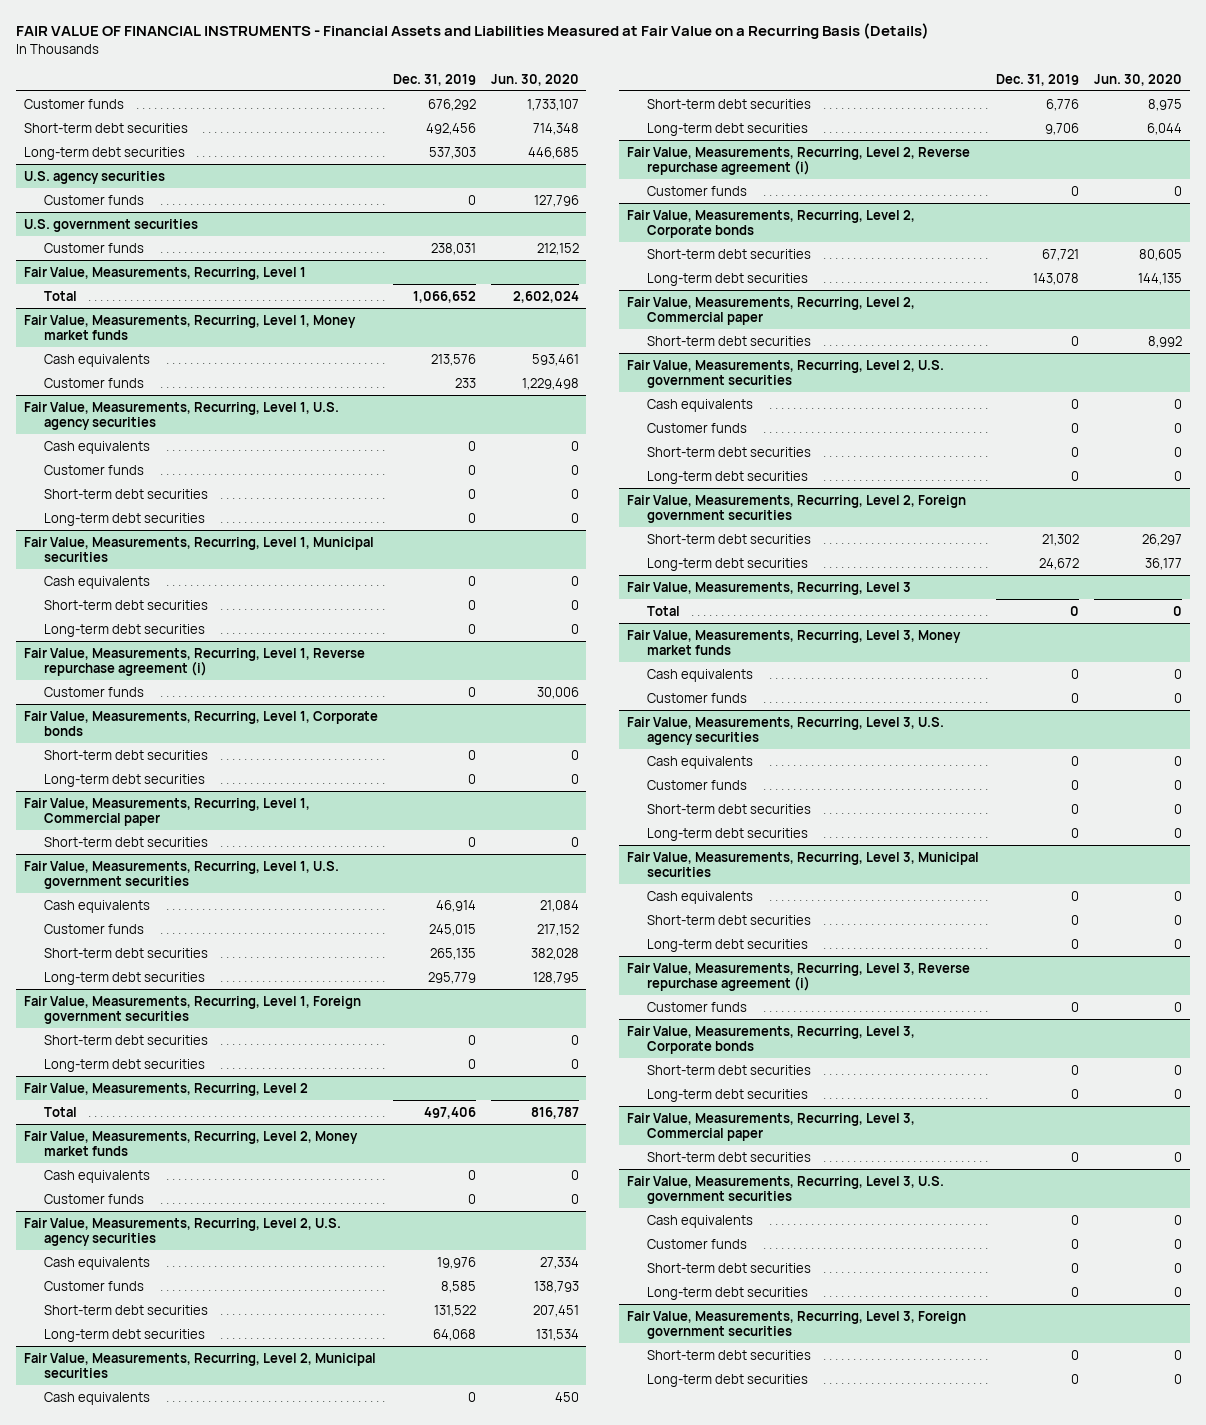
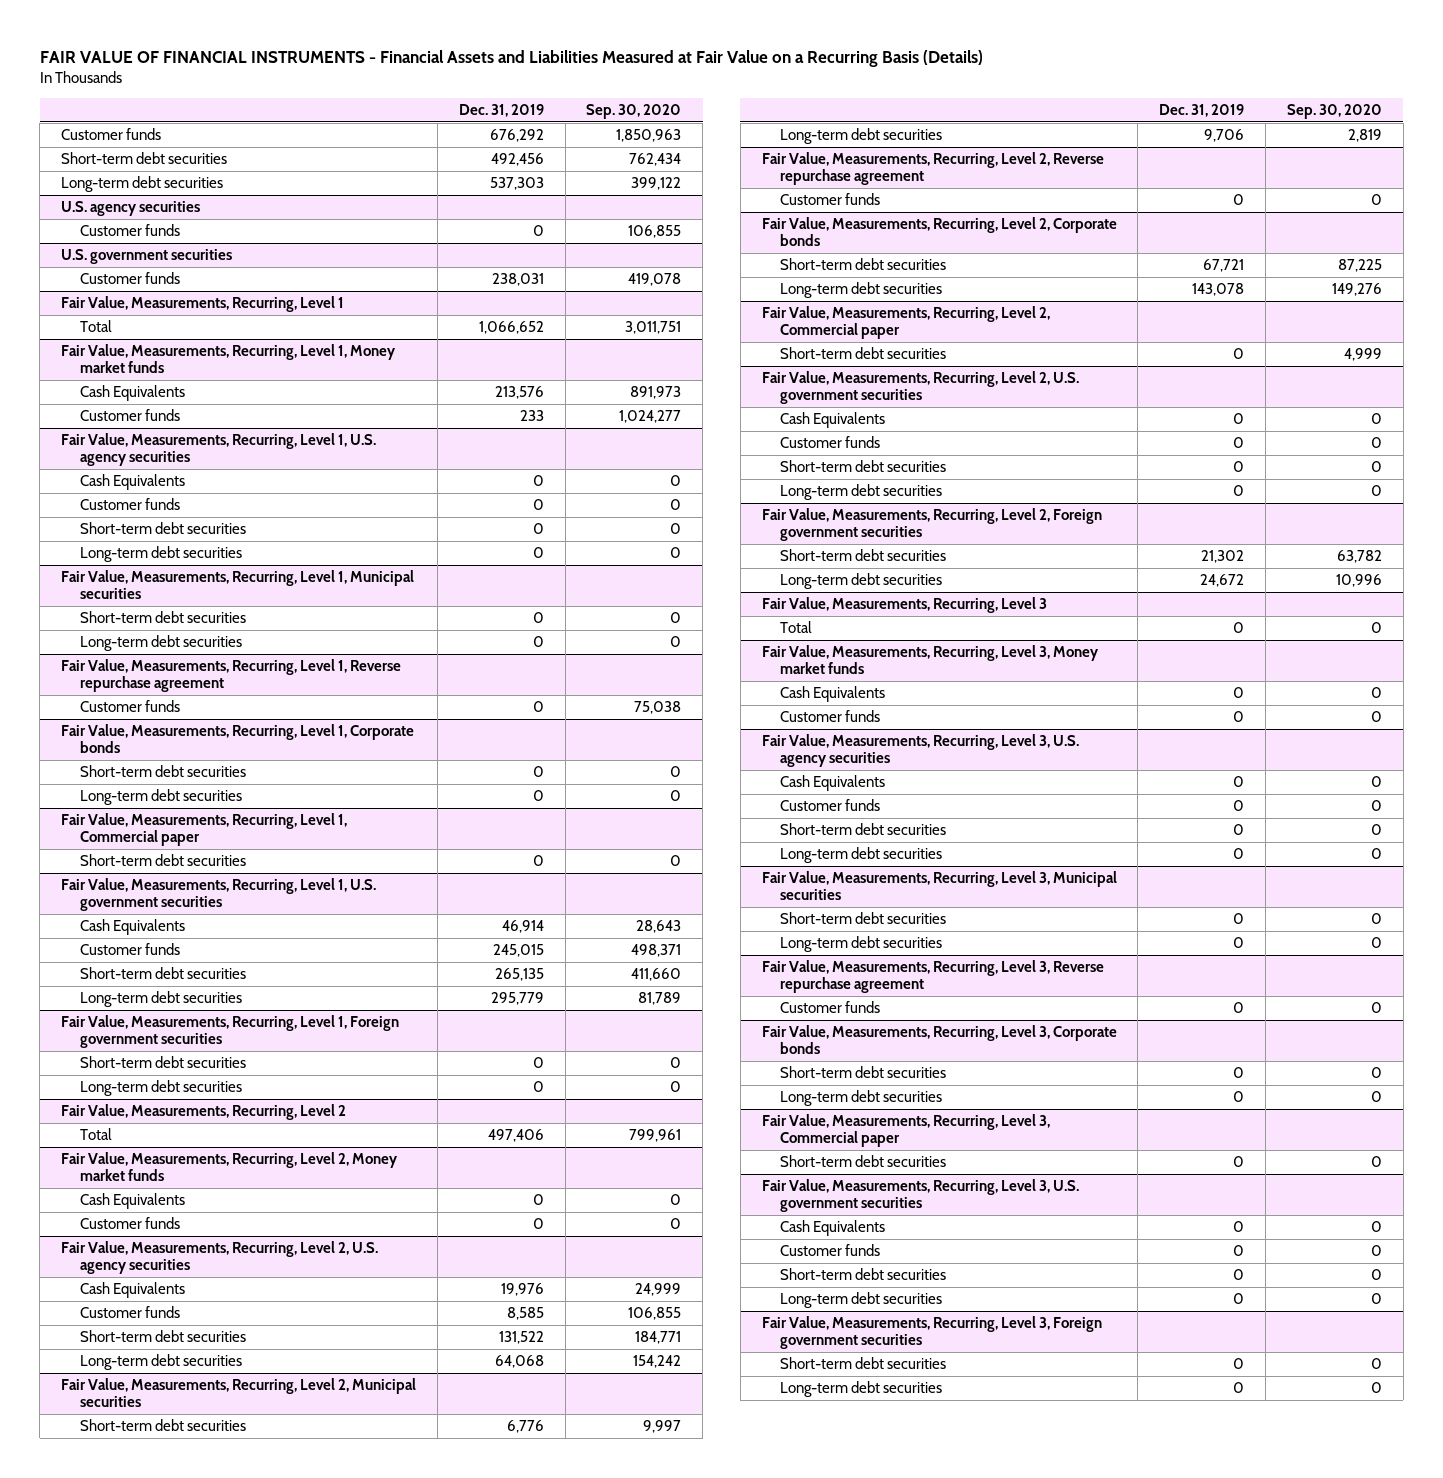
- | Dec. 31, 2019 | Jun. 30, 2020
+ | Dec. 31, 2019 | Sep. 30, 2020
@ Fair Value, Measurements, Recurring, Level 1, Money market funds
- Cash equivalents | 213,576 | 593,461
+ Cash Equivalents | 213,576 | 891,973
@ Fair Value, Measurements, Recurring, Level 1, U.S. agency securities
- Cash equivalents | 0 | 0
+ Cash Equivalents | 0 | 0
@ Fair Value, Measurements, Recurring, Level 1, Municipal securities
- Cash equivalents | 0 | 0
- Fair Value, Measurements, Recurring, Level 1, Reverse repurchase agreement (i)
+ Fair Value, Measurements, Recurring, Level 1, Reverse repurchase agreement
@ Fair Value, Measurements, Recurring, Level 1, U.S. government securities
- Cash equivalents | 46,914 | 21,084
+ Cash Equivalents | 46,914 | 28,643
@ Fair Value, Measurements, Recurring, Level 2, Money market funds
- Cash equivalents | 0 | 0
+ Cash Equivalents | 0 | 0
@ Fair Value, Measurements, Recurring, Level 2, U.S. agency securities
- Cash equivalents | 19,976 | 27,334
+ Cash Equivalents | 19,976 | 24,999
@ Fair Value, Measurements, Recurring, Level 2, Municipal securities
- Cash equivalents | 0 | 450
- Fair Value, Measurements, Recurring, Level 2, Reverse repurchase agreement (i)
+ Fair Value, Measurements, Recurring, Level 2, Reverse repurchase agreement
@ Fair Value, Measurements, Recurring, Level 2, U.S. government securities
- Cash equivalents | 0 | 0
+ Cash Equivalents | 0 | 0
@ Fair Value, Measurements, Recurring, Level 3, Money market funds
- Cash equivalents | 0 | 0
+ Cash Equivalents | 0 | 0
@ Fair Value, Measurements, Recurring, Level 3, U.S. agency securities
- Cash equivalents | 0 | 0
+ Cash Equivalents | 0 | 0
@ Fair Value, Measurements, Recurring, Level 3, Municipal securities
- Cash equivalents | 0 | 0
- Fair Value, Measurements, Recurring, Level 3, Reverse repurchase agreement (i)
+ Fair Value, Measurements, Recurring, Level 3, Reverse repurchase agreement
@ Fair Value, Measurements, Recurring, Level 3, U.S. government securities
- Cash equivalents | 0 | 0
+ Cash Equivalents | 0 | 0

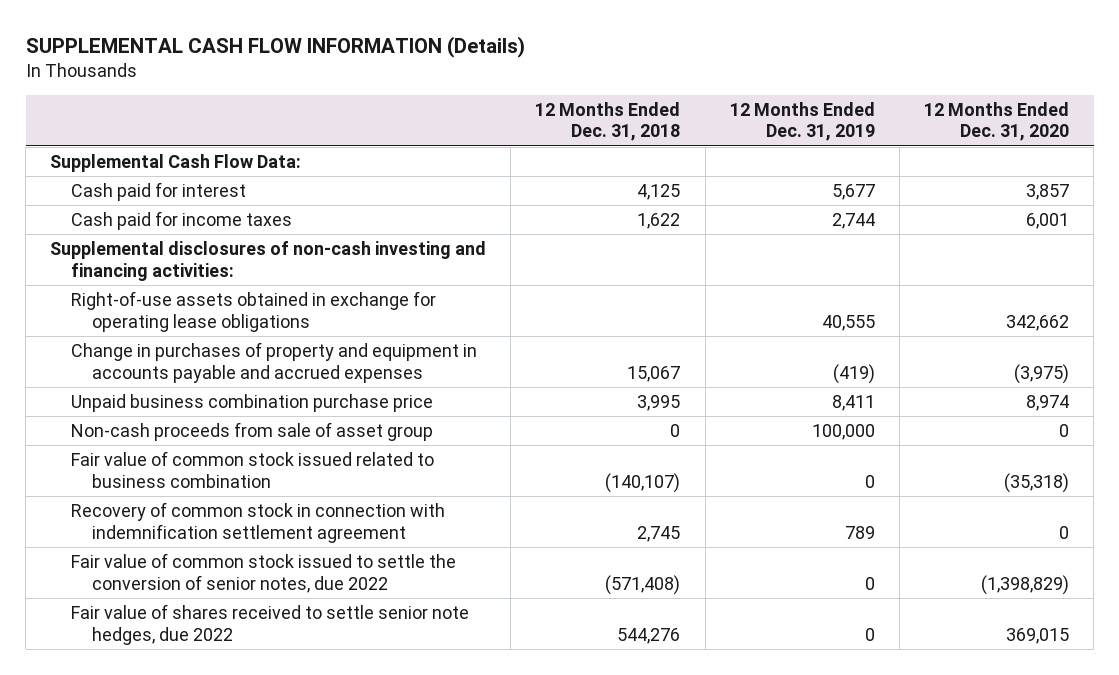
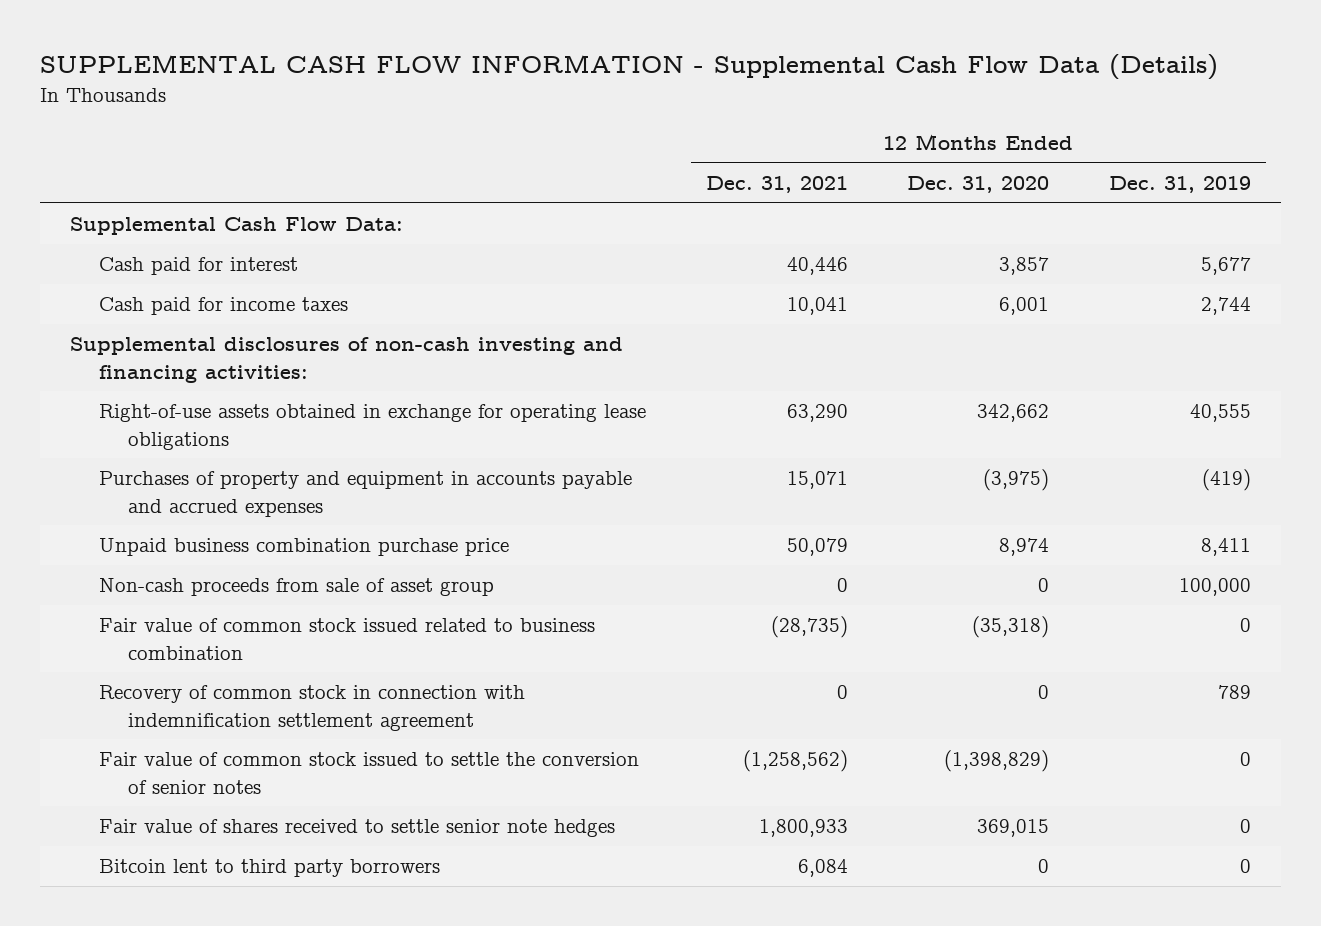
- SUPPLEMENTAL CASH FLOW INFORMATION (Details)
+ SUPPLEMENTAL CASH FLOW INFORMATION - Supplemental Cash Flow Data (Details)
- | 12 Months Ended Dec. 31, 2018 | 12 Months Ended Dec. 31, 2019 | 12 Months Ended Dec. 31, 2020
+ | 12 Months Ended Dec. 31, 2021 | 12 Months Ended Dec. 31, 2020 | 12 Months Ended Dec. 31, 2019
- Change in purchases of property and equipment in accounts payable and accrued expenses | 15,067 | (419) | (3,975)
+ Purchases of property and equipment in accounts payable and accrued expenses | 15,071 | (3,975) | (419)
- Fair value of common stock issued to settle the conversion of senior notes, due 2022 | (571,408) | 0 | (1,398,829)
- Fair value of shares received to settle senior note hedges, due 2022 | 544,276 | 0 | 369,015
+ Fair value of common stock issued to settle the conversion of senior notes | (1,258,562) | (1,398,829) | 0
+ Fair value of shares received to settle senior note hedges | 1,800,933 | 369,015 | 0
+ Bitcoin lent to third party borrowers | 6,084 | 0 | 0

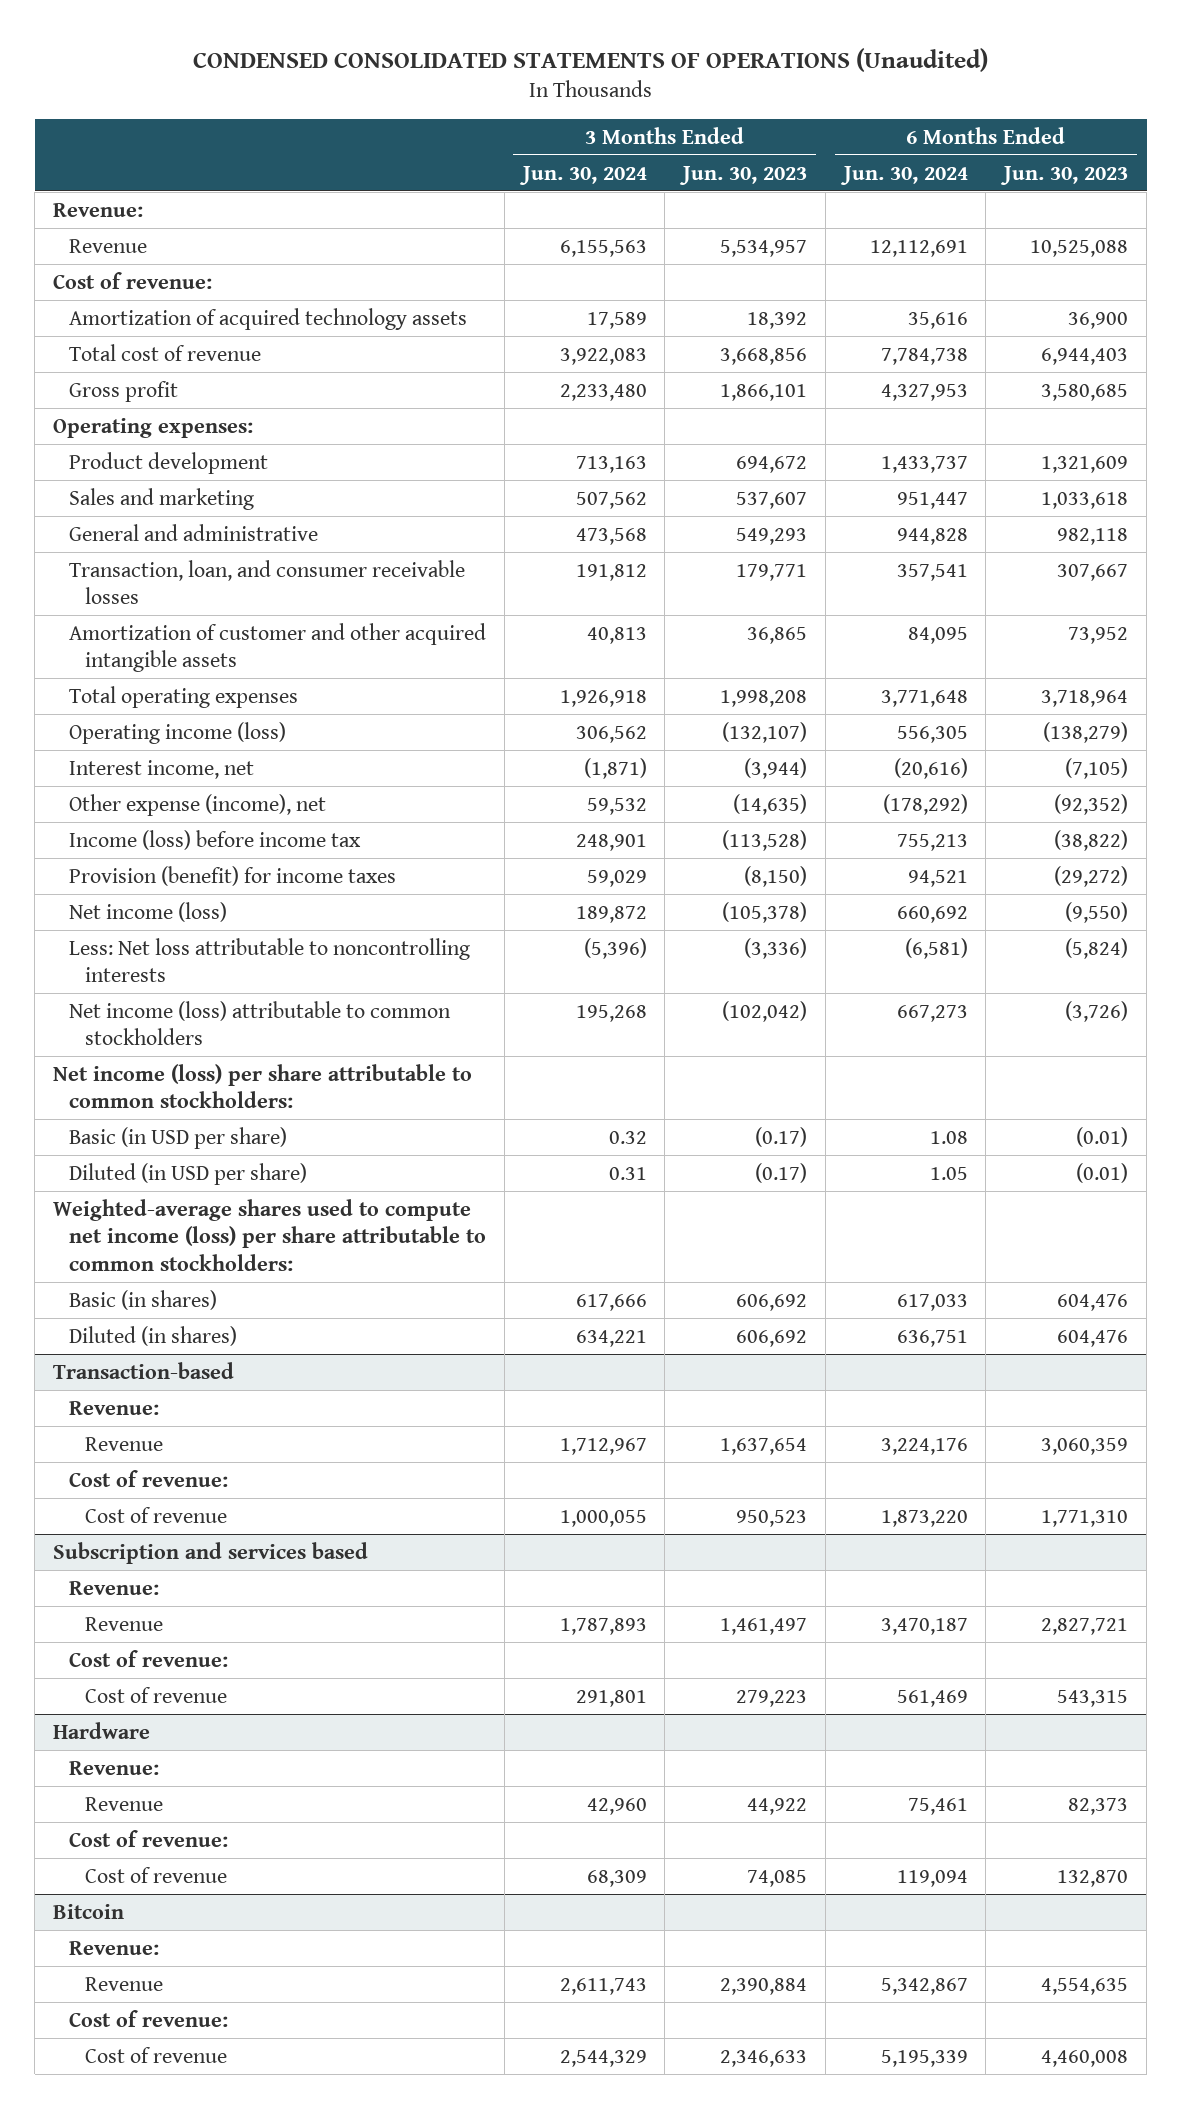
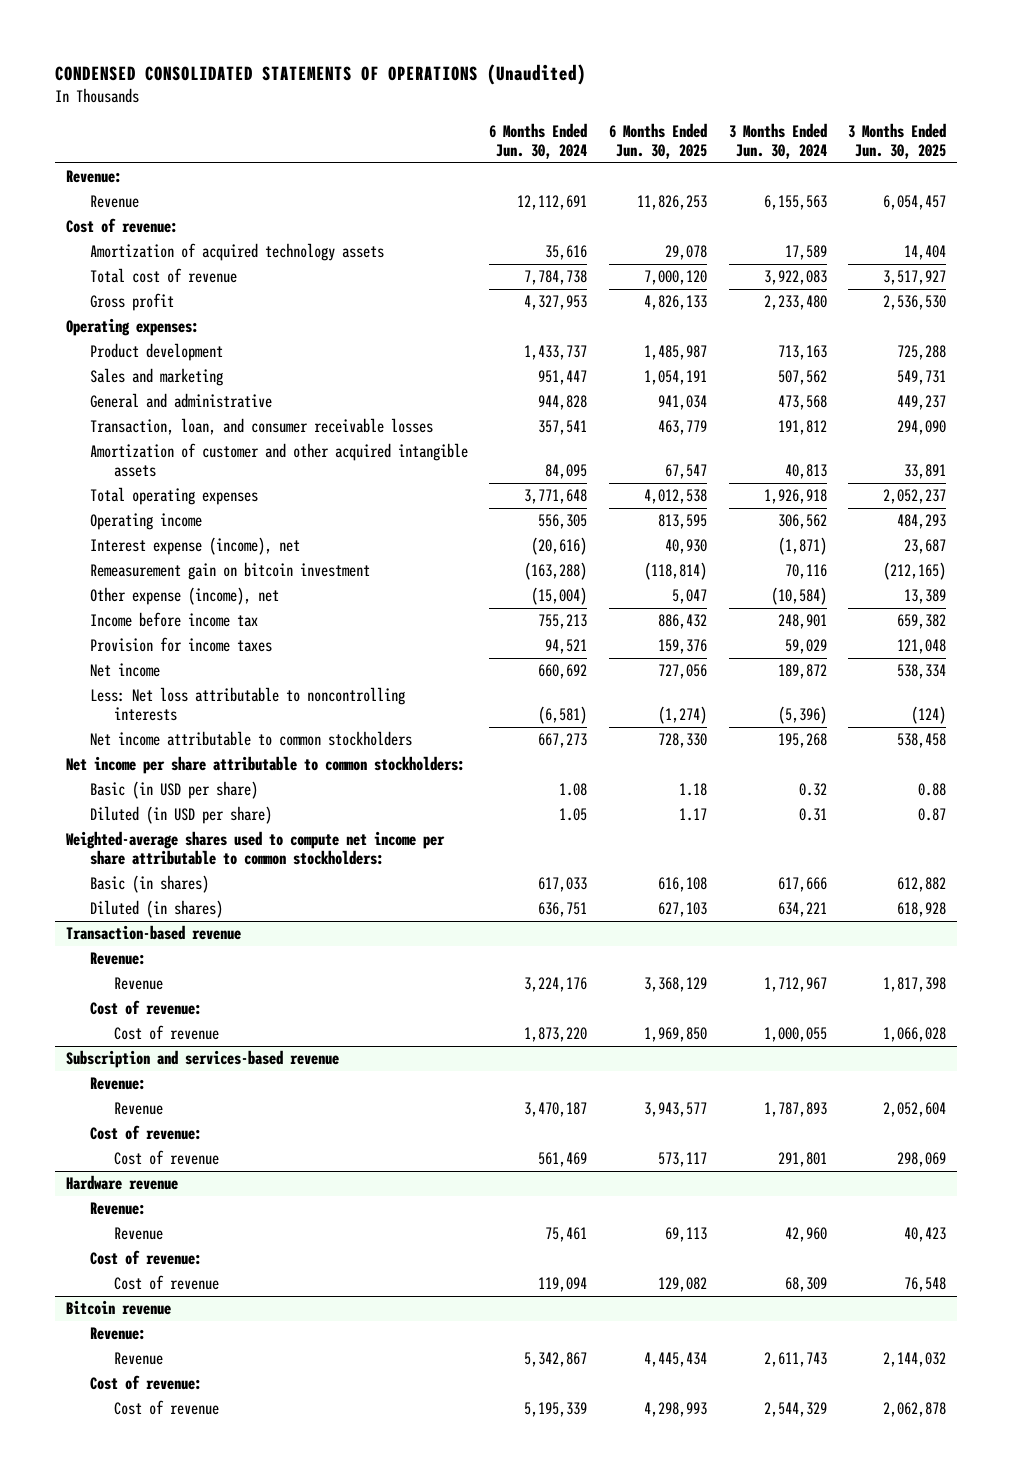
- | 3 Months Ended Jun. 30, 2024 | 3 Months Ended Jun. 30, 2023 | 6 Months Ended Jun. 30, 2024 | 6 Months Ended Jun. 30, 2023
+ | 6 Months Ended Jun. 30, 2024 | 6 Months Ended Jun. 30, 2025 | 3 Months Ended Jun. 30, 2024 | 3 Months Ended Jun. 30, 2025
- Operating income (loss) | 306,562 | (132,107) | 556,305 | (138,279)
- Interest income, net | (1,871) | (3,944) | (20,616) | (7,105)
- Other expense (income), net | 59,532 | (14,635) | (178,292) | (92,352)
- Income (loss) before income tax | 248,901 | (113,528) | 755,213 | (38,822)
- Provision (benefit) for income taxes | 59,029 | (8,150) | 94,521 | (29,272)
- Net income (loss) | 189,872 | (105,378) | 660,692 | (9,550)
+ Operating income | 556,305 | 813,595 | 306,562 | 484,293
+ Interest expense (income), net | (20,616) | 40,930 | (1,871) | 23,687
+ Remeasurement gain on bitcoin investment | (163,288) | (118,814) | 70,116 | (212,165)
+ Other expense (income), net | (15,004) | 5,047 | (10,584) | 13,389
+ Income before income tax | 755,213 | 886,432 | 248,901 | 659,382
+ Provision for income taxes | 94,521 | 159,376 | 59,029 | 121,048
+ Net income | 660,692 | 727,056 | 189,872 | 538,334
- Net income (loss) attributable to common stockholders | 195,268 | (102,042) | 667,273 | (3,726)
- Net income (loss) per share attributable to common stockholders:
+ Net income attributable to common stockholders | 667,273 | 728,330 | 195,268 | 538,458
+ Net income per share attributable to common stockholders:
- Weighted-average shares used to compute net income (loss) per share attributable to common stockholders:
+ Weighted-average shares used to compute net income per share attributable to common stockholders:
- Transaction-based
+ Transaction-based revenue
- Subscription and services based
+ Subscription and services-based revenue
- Hardware
+ Hardware revenue
- Bitcoin
+ Bitcoin revenue

